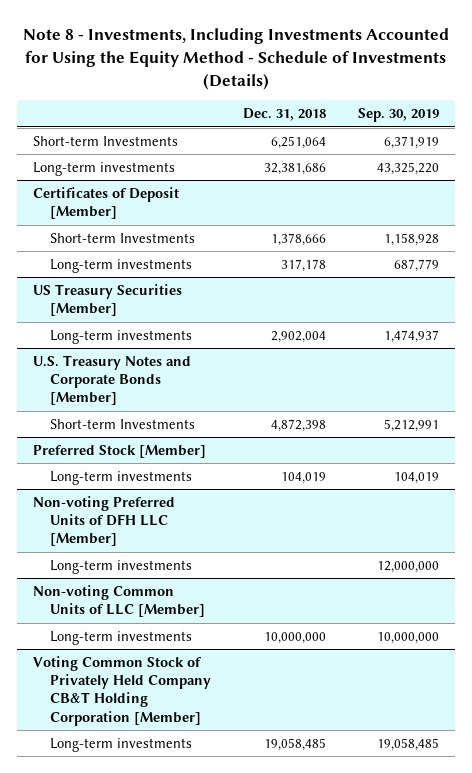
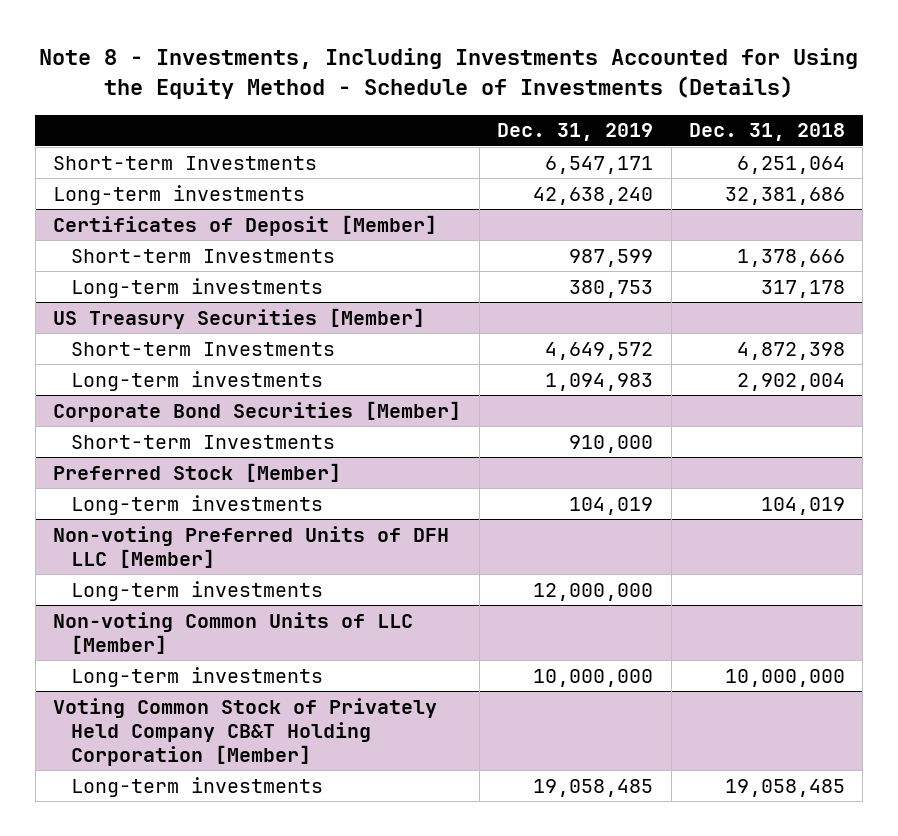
- | Dec. 31, 2018 | Sep. 30, 2019
+ | Dec. 31, 2019 | Dec. 31, 2018
- U.S. Treasury Notes and Corporate Bonds [Member]
@ US Treasury Securities [Member]
moved down: Long-term investments | 1,094,983 | 2,902,004
+ Corporate Bond Securities [Member]
+ Short-term Investments | 910,000 |

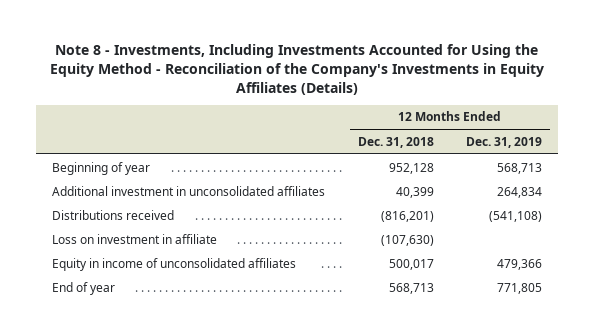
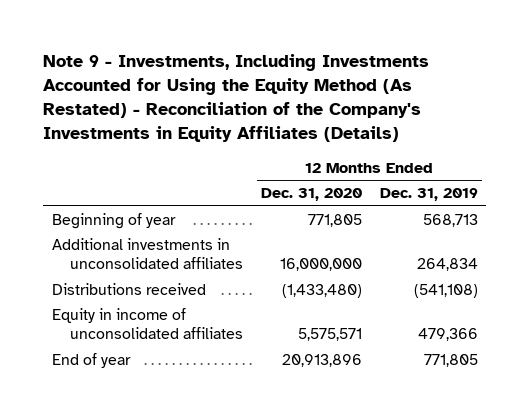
- Note 8 - Investments, Including Investments Accounted for Using the Equity Method - Reconciliation of the Company's Investments in Equity Affiliates (Details)
+ Note 9 - Investments, Including Investments Accounted for Using the Equity Method (As Restated) - Reconciliation of the Company's Investments in Equity Affiliates (Details)
- | 12 Months Ended Dec. 31, 2018 | 12 Months Ended Dec. 31, 2019
+ | 12 Months Ended Dec. 31, 2020 | 12 Months Ended Dec. 31, 2019
- Additional investment in unconsolidated affiliates | 40,399 | 264,834
+ Additional investments in unconsolidated affiliates | 16,000,000 | 264,834
- Loss on investment in affiliate | (107,630) |

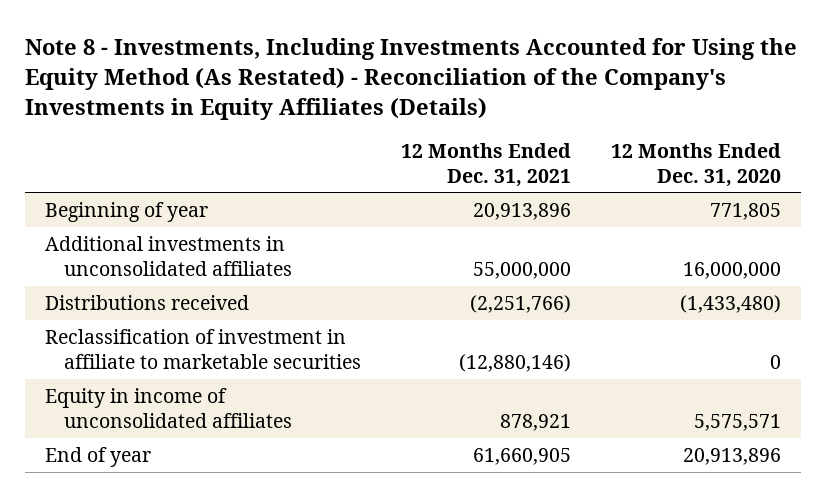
- Note 9 - Investments, Including Investments Accounted for Using the Equity Method (As Restated) - Reconciliation of the Company's Investments in Equity Affiliates (Details)
+ Note 8 - Investments, Including Investments Accounted for Using the Equity Method (As Restated) - Reconciliation of the Company's Investments in Equity Affiliates (Details)
- | 12 Months Ended Dec. 31, 2020 | 12 Months Ended Dec. 31, 2019
+ | 12 Months Ended Dec. 31, 2021 | 12 Months Ended Dec. 31, 2020
+ Reclassification of investment in affiliate to marketable securities | (12,880,146) | 0

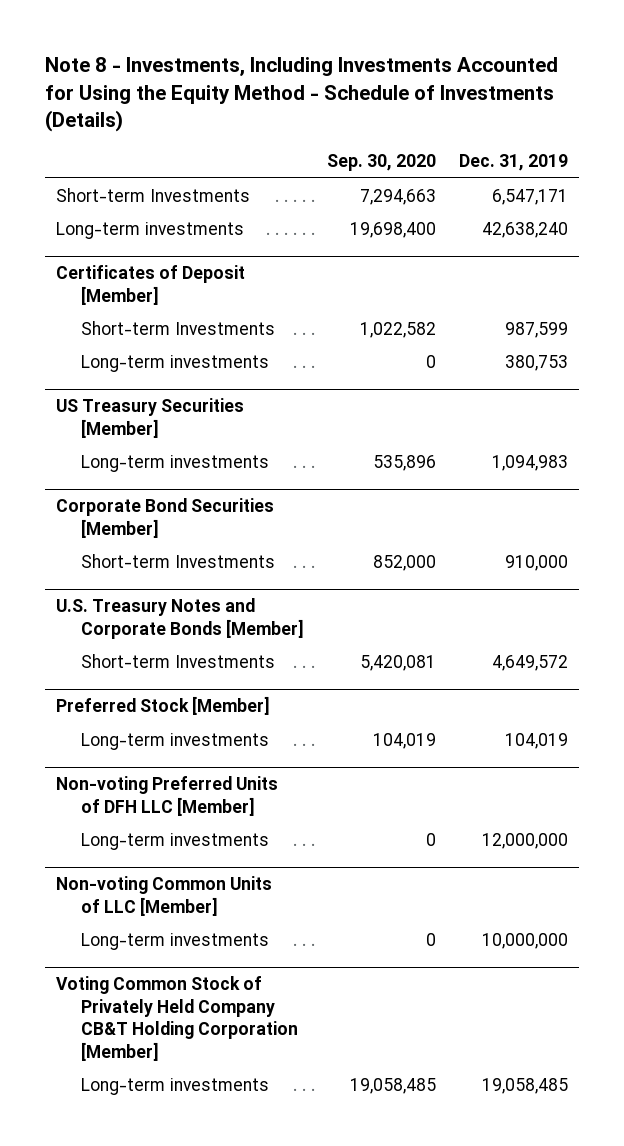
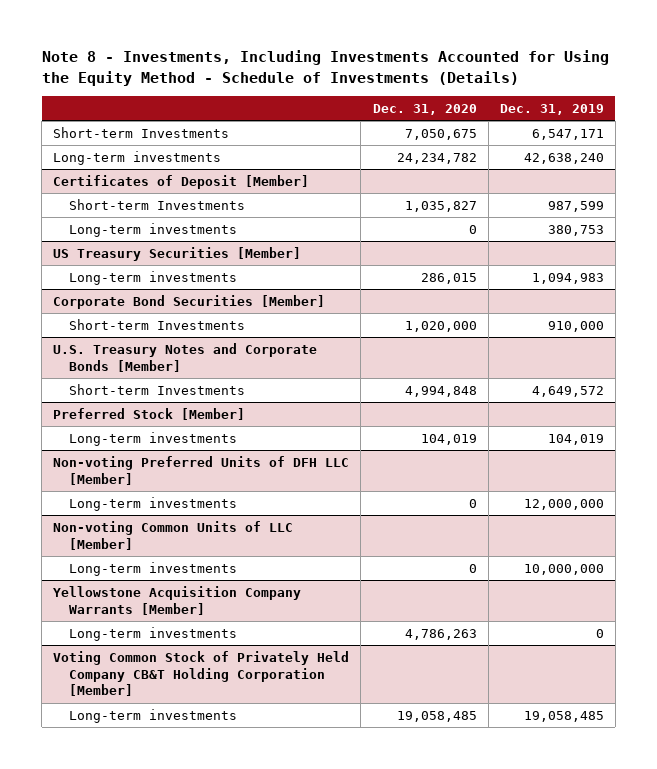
- | Sep. 30, 2020 | Dec. 31, 2019
+ | Dec. 31, 2020 | Dec. 31, 2019
+ Yellowstone Acquisition Company Warrants [Member]
+ Long-term investments | 4,786,263 | 0

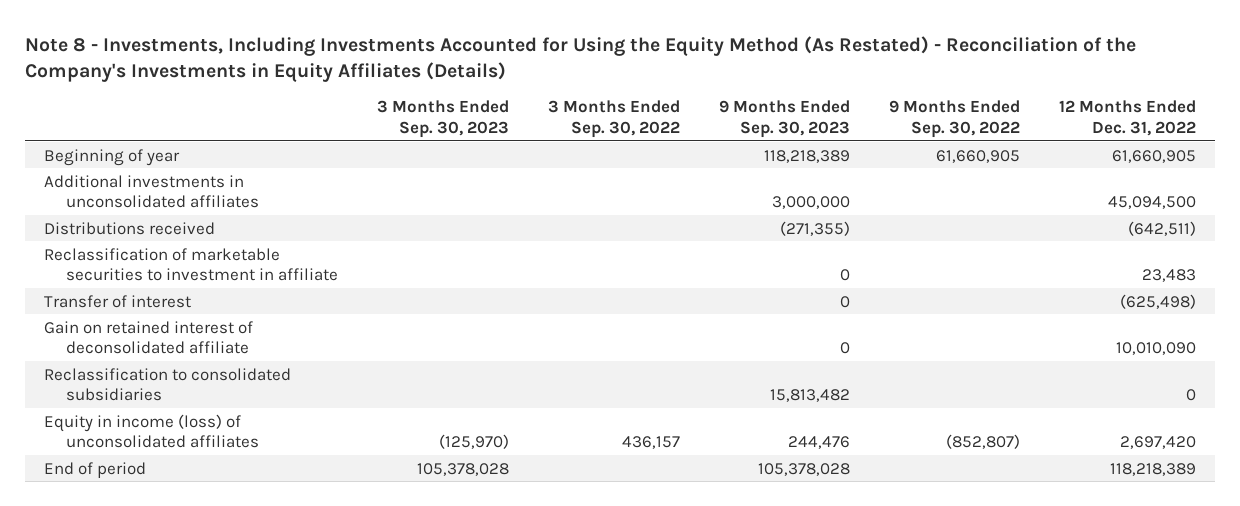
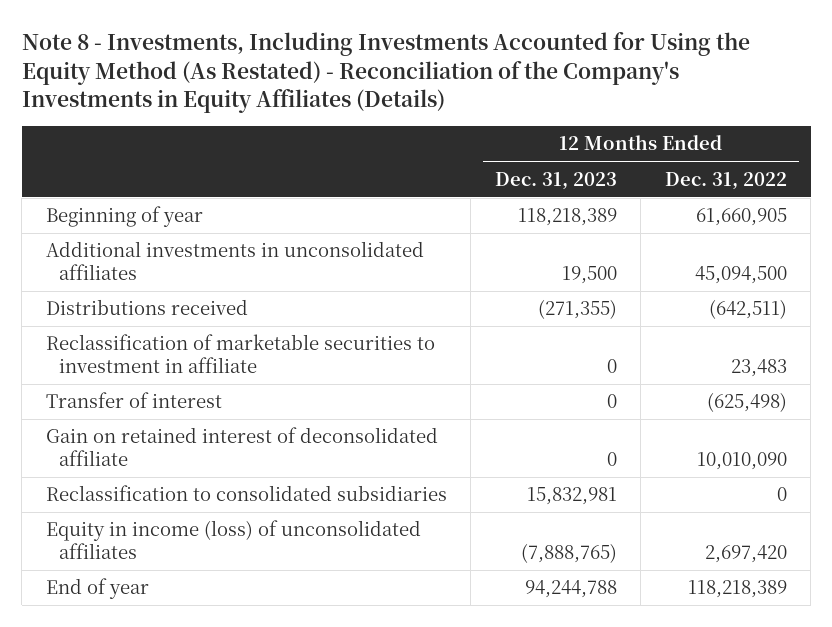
- | 3 Months Ended Sep. 30, 2023 | 3 Months Ended Sep. 30, 2022 | 9 Months Ended Sep. 30, 2023 | 9 Months Ended Sep. 30, 2022 | 12 Months Ended Dec. 31, 2022
+ | 12 Months Ended Dec. 31, 2023 | 12 Months Ended Dec. 31, 2022
- End of period | 105,378,028 | | 105,378,028 | | 118,218,389
+ End of year | 94,244,788 | 118,218,389

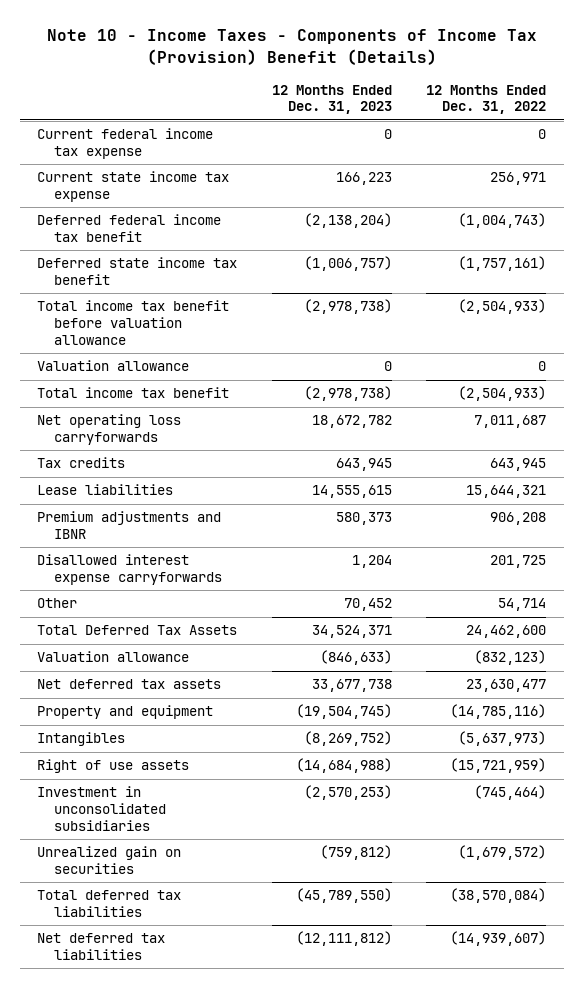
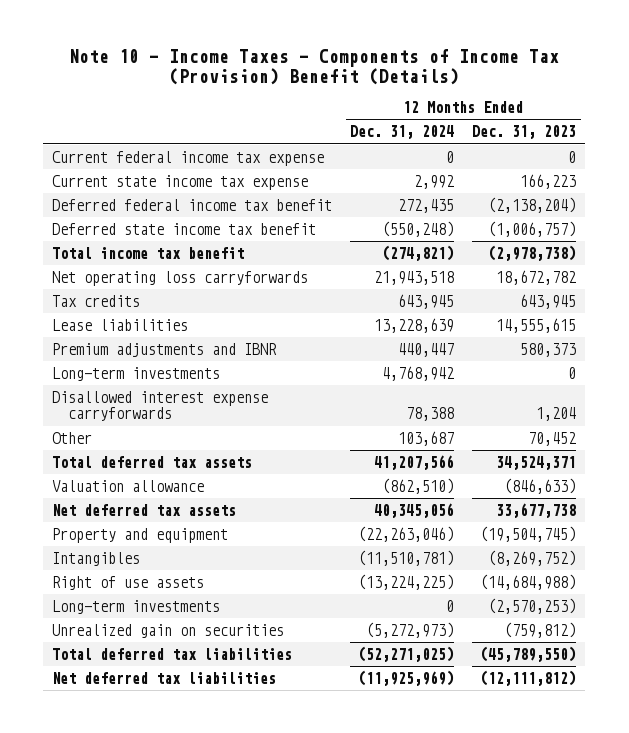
- | 12 Months Ended Dec. 31, 2023 | 12 Months Ended Dec. 31, 2022
+ | 12 Months Ended Dec. 31, 2024 | 12 Months Ended Dec. 31, 2023
- Total income tax benefit before valuation allowance | (2,978,738) | (2,504,933)
- Valuation allowance | 0 | 0
+ Long-term investments | 4,768,942 | 0
- Total Deferred Tax Assets | 34,524,371 | 24,462,600
+ Total deferred tax assets | 41,207,566 | 34,524,371
- Investment in unconsolidated subsidiaries | (2,570,253) | (745,464)
+ Long-term investments | 0 | (2,570,253)

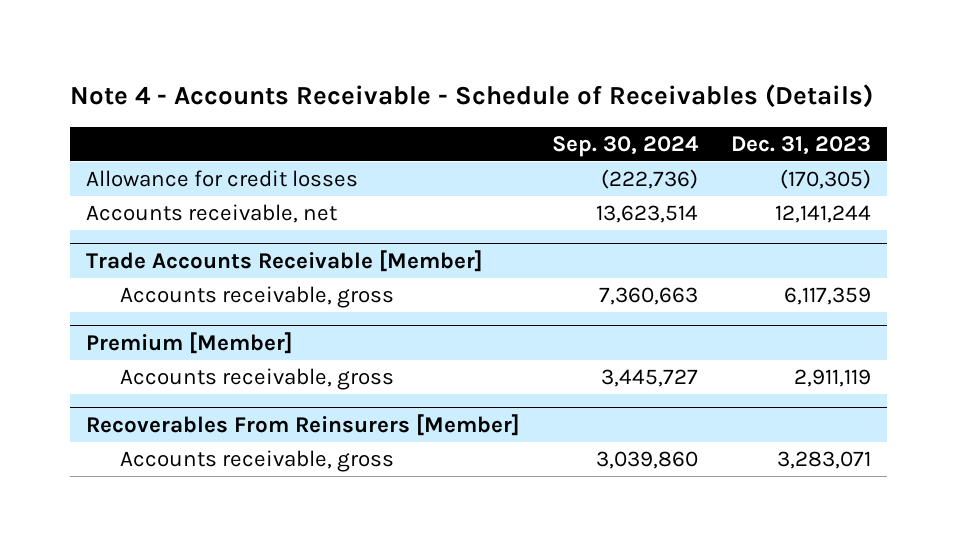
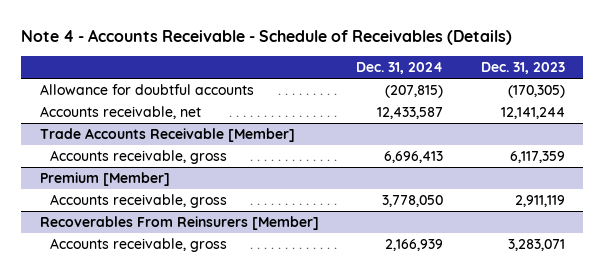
- | Sep. 30, 2024 | Dec. 31, 2023
+ | Dec. 31, 2024 | Dec. 31, 2023
- Allowance for credit losses | (222,736) | (170,305)
+ Allowance for doubtful accounts | (207,815) | (170,305)

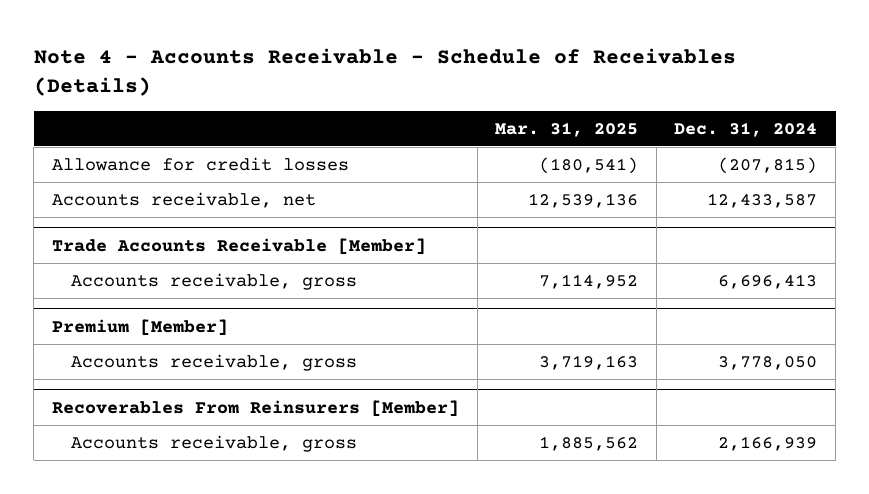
- | Dec. 31, 2024 | Dec. 31, 2023
+ | Mar. 31, 2025 | Dec. 31, 2024
- Allowance for doubtful accounts | (207,815) | (170,305)
+ Allowance for credit losses | (180,541) | (207,815)

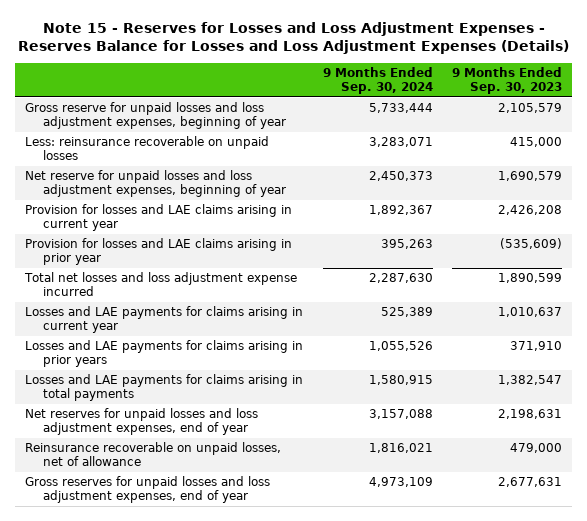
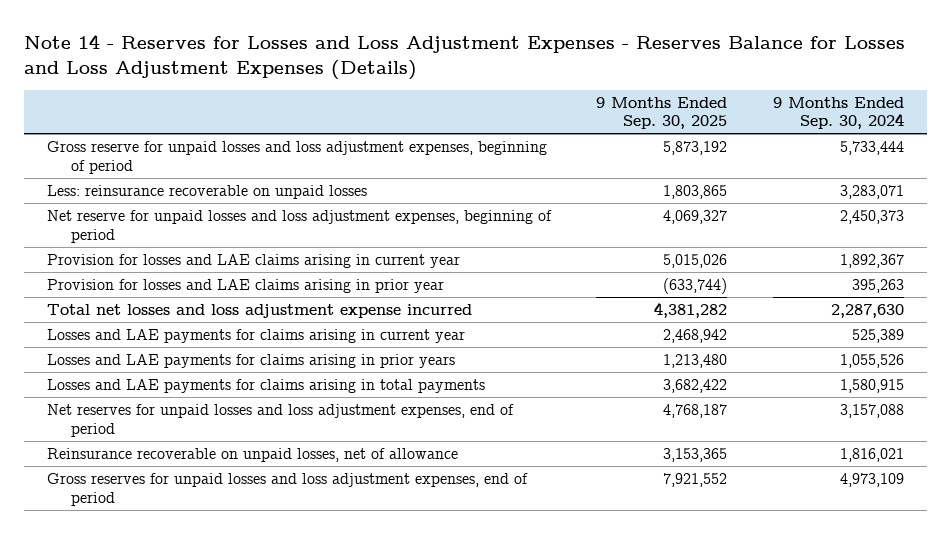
- Note 15 - Reserves for Losses and Loss Adjustment Expenses - Reserves Balance for Losses and Loss Adjustment Expenses (Details)
+ Note 14 - Reserves for Losses and Loss Adjustment Expenses - Reserves Balance for Losses and Loss Adjustment Expenses (Details)
- | 9 Months Ended Sep. 30, 2024 | 9 Months Ended Sep. 30, 2023
+ | 9 Months Ended Sep. 30, 2025 | 9 Months Ended Sep. 30, 2024
- Gross reserve for unpaid losses and loss adjustment expenses, beginning of year | 5,733,444 | 2,105,579
+ Gross reserve for unpaid losses and loss adjustment expenses, beginning of period | 5,873,192 | 5,733,444
- Net reserve for unpaid losses and loss adjustment expenses, beginning of year | 2,450,373 | 1,690,579
+ Net reserve for unpaid losses and loss adjustment expenses, beginning of period | 4,069,327 | 2,450,373
- Net reserves for unpaid losses and loss adjustment expenses, end of year | 3,157,088 | 2,198,631
+ Net reserves for unpaid losses and loss adjustment expenses, end of period | 4,768,187 | 3,157,088
- Gross reserves for unpaid losses and loss adjustment expenses, end of year | 4,973,109 | 2,677,631
+ Gross reserves for unpaid losses and loss adjustment expenses, end of period | 7,921,552 | 4,973,109

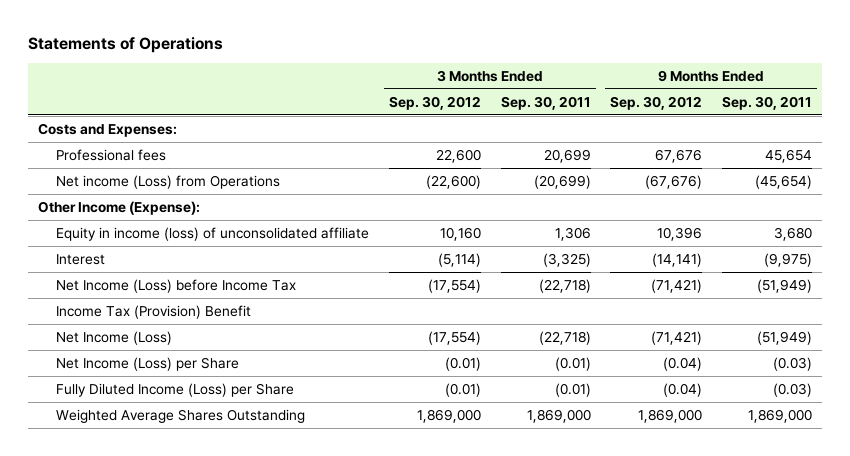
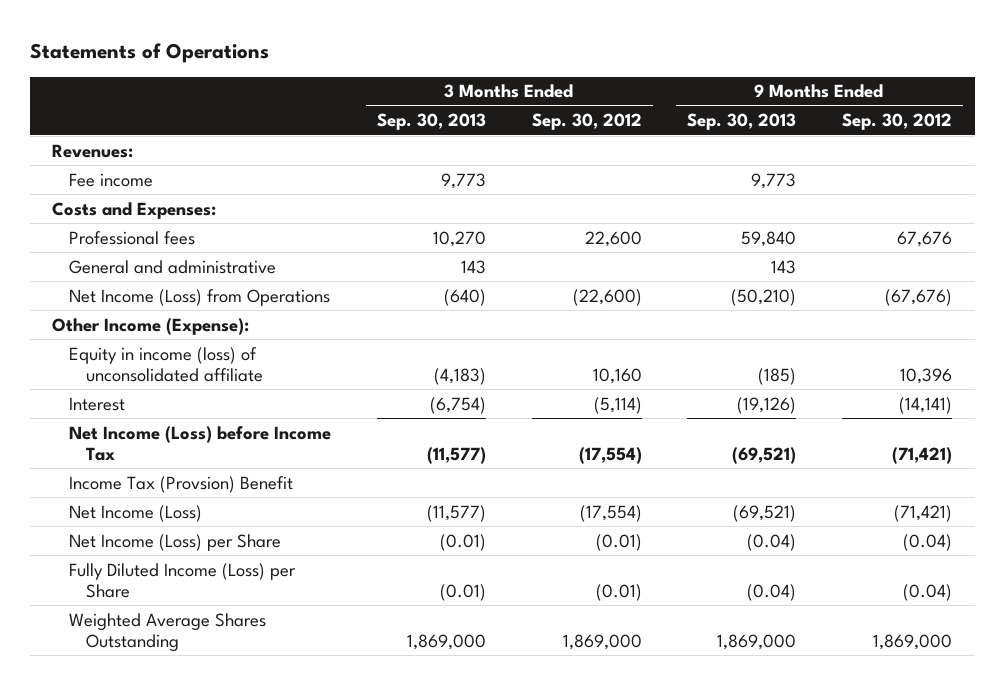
- | 3 Months Ended Sep. 30, 2012 | 3 Months Ended Sep. 30, 2011 | 9 Months Ended Sep. 30, 2012 | 9 Months Ended Sep. 30, 2011
+ | 3 Months Ended Sep. 30, 2013 | 3 Months Ended Sep. 30, 2012 | 9 Months Ended Sep. 30, 2013 | 9 Months Ended Sep. 30, 2012
+ Revenues:
+ Fee income | 9,773 | | 9,773 |
- Net income (Loss) from Operations | (22,600) | (20,699) | (67,676) | (45,654)
+ General and administrative | 143 | | 143 |
+ Net Income (Loss) from Operations | (640) | (22,600) | (50,210) | (67,676)
- Income Tax (Provision) Benefit
+ Income Tax (Provsion) Benefit

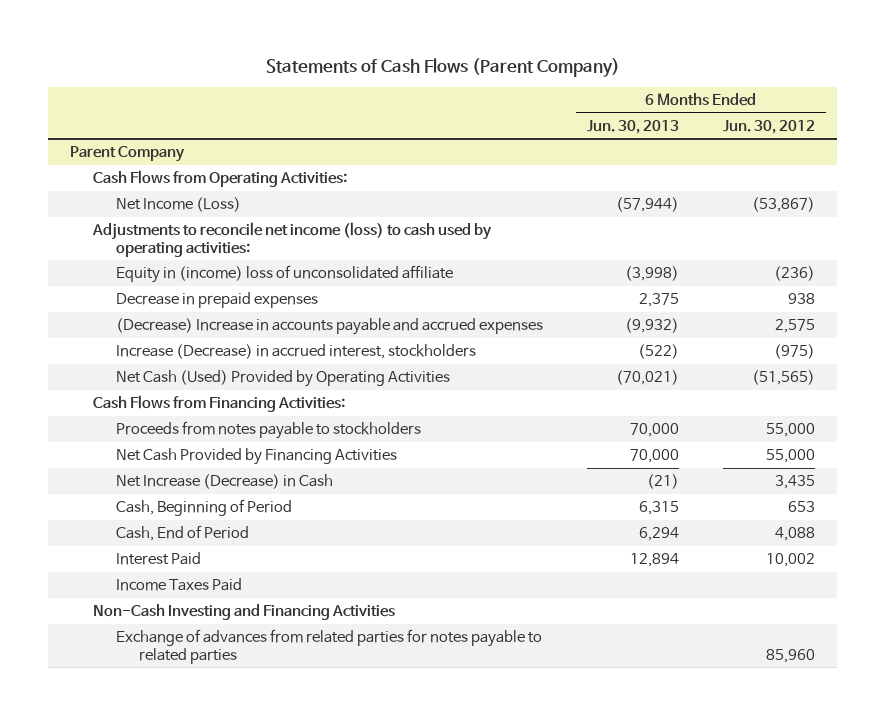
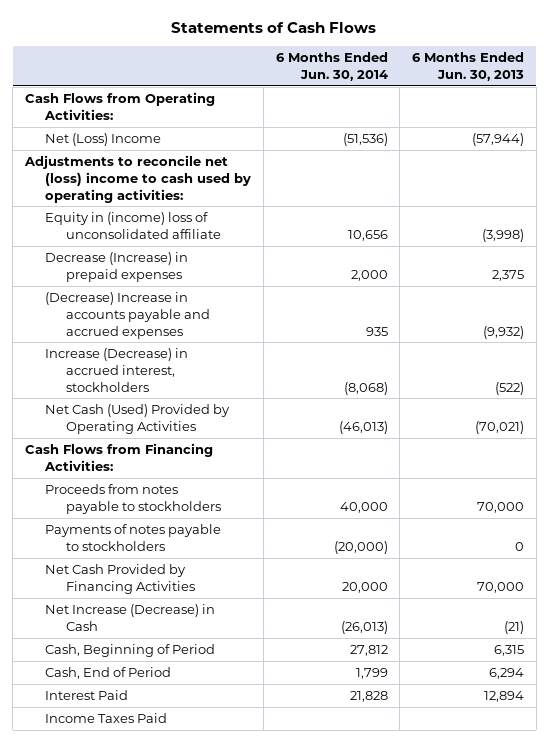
- Statements of Cash Flows (Parent Company)
+ Statements of Cash Flows
- | 6 Months Ended Jun. 30, 2013 | 6 Months Ended Jun. 30, 2012
+ | 6 Months Ended Jun. 30, 2014 | 6 Months Ended Jun. 30, 2013
- Parent Company
- Net Income (Loss) | (57,944) | (53,867)
- Adjustments to reconcile net income (loss) to cash used by operating activities:
+ Net (Loss) Income | (51,536) | (57,944)
+ Adjustments to reconcile net (loss) income to cash used by operating activities:
- Decrease in prepaid expenses | 2,375 | 938
+ Decrease (Increase) in prepaid expenses | 2,000 | 2,375
+ Payments of notes payable to stockholders | (20,000) | 0
- Non-Cash Investing and Financing Activities
- Exchange of advances from related parties for notes payable to related parties | | 85,960

